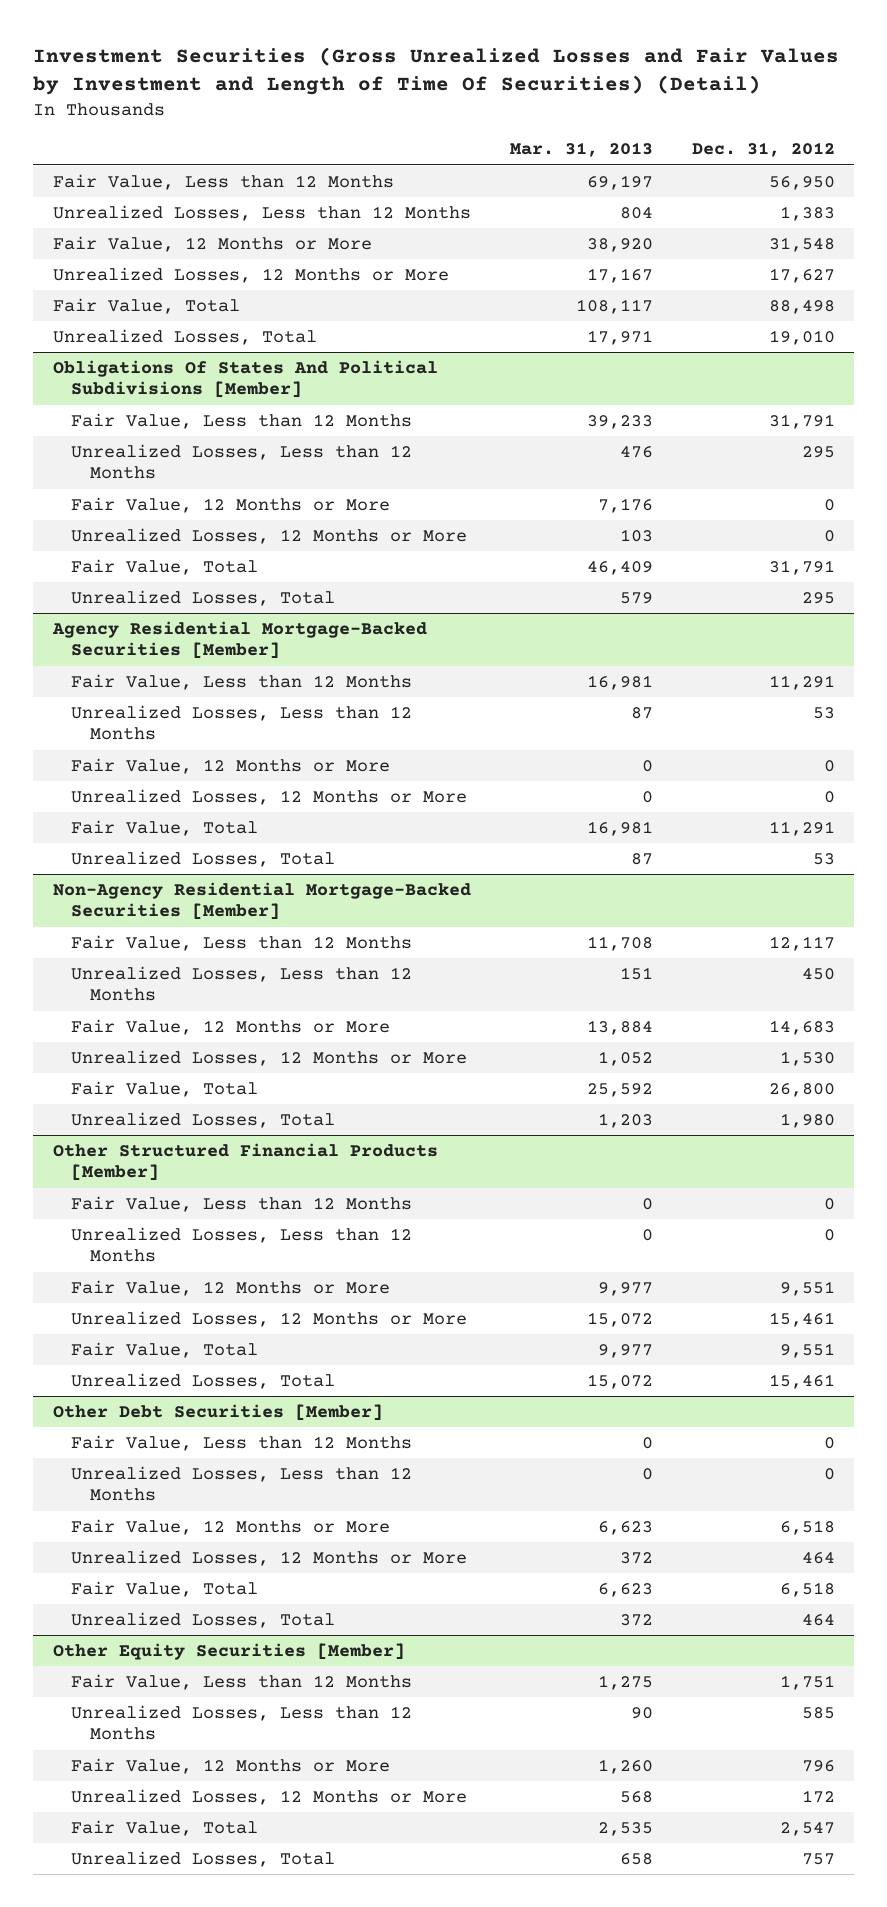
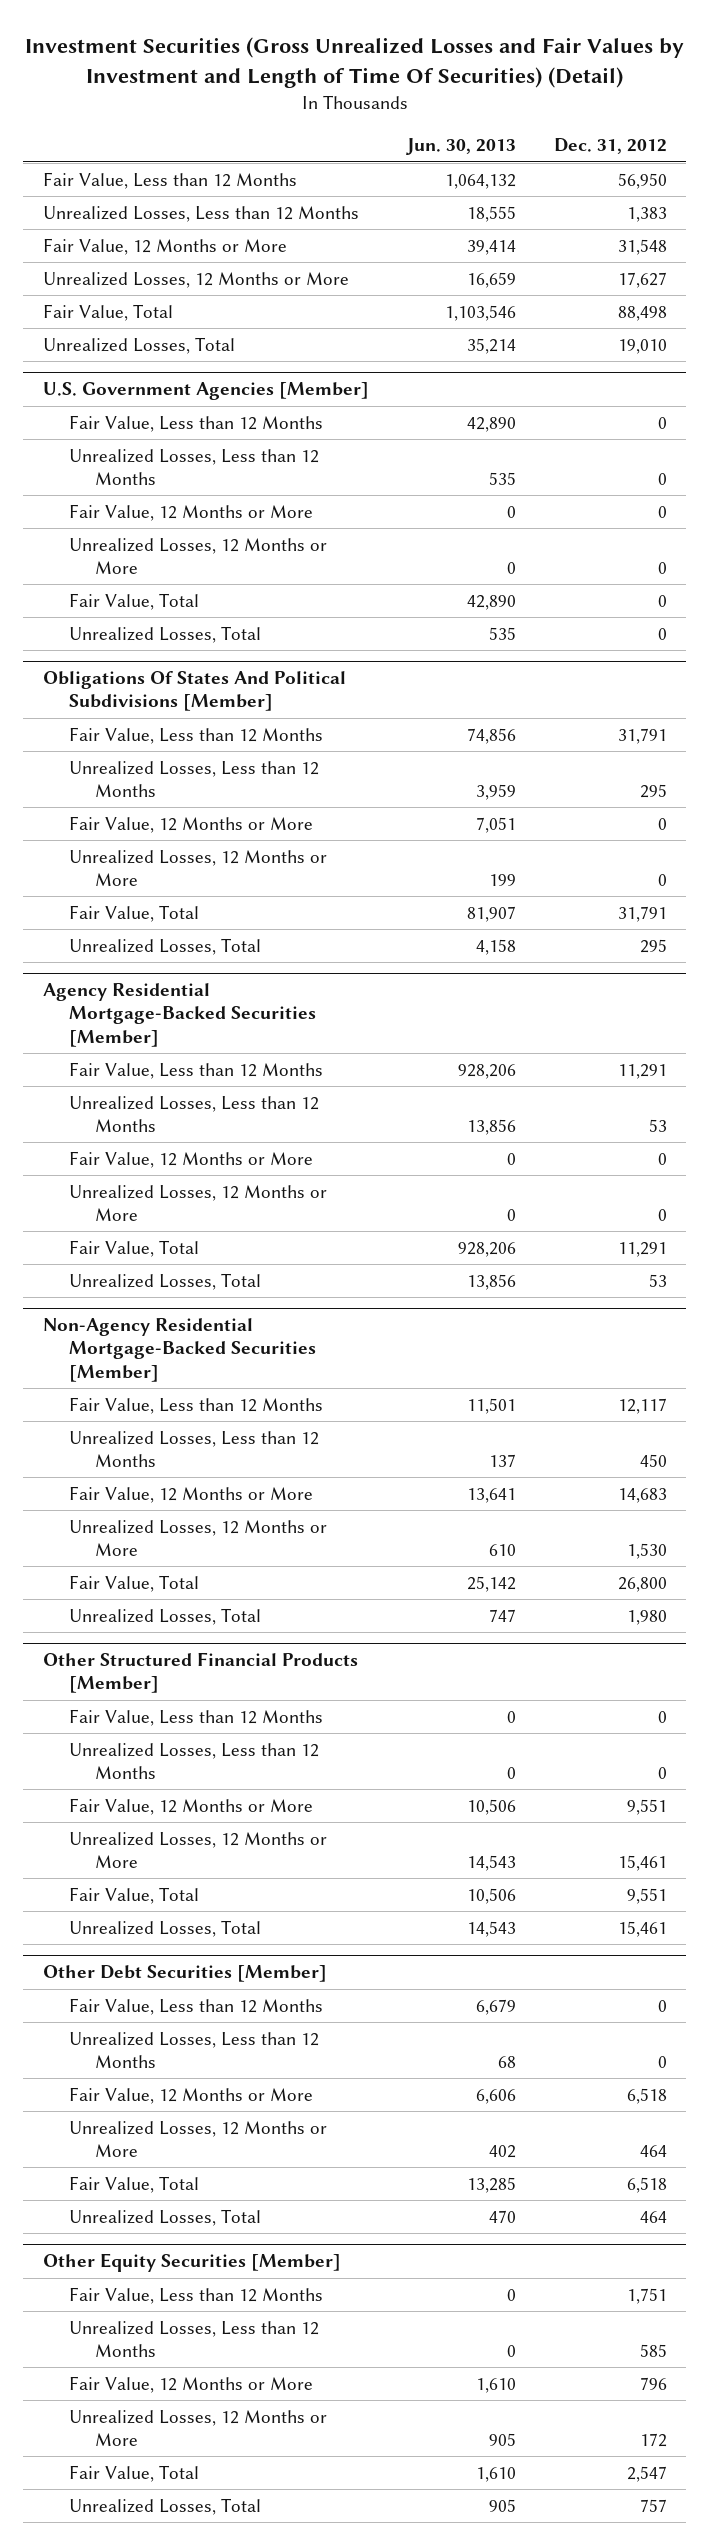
- | Mar. 31, 2013 | Dec. 31, 2012
+ | Jun. 30, 2013 | Dec. 31, 2012
+ U.S. Government Agencies [Member]
+ Fair Value, Less than 12 Months | 42,890 | 0
+ Unrealized Losses, Less than 12 Months | 535 | 0
+ Fair Value, 12 Months or More | 0 | 0
+ Unrealized Losses, 12 Months or More | 0 | 0
+ Fair Value, Total | 42,890 | 0
+ Unrealized Losses, Total | 535 | 0

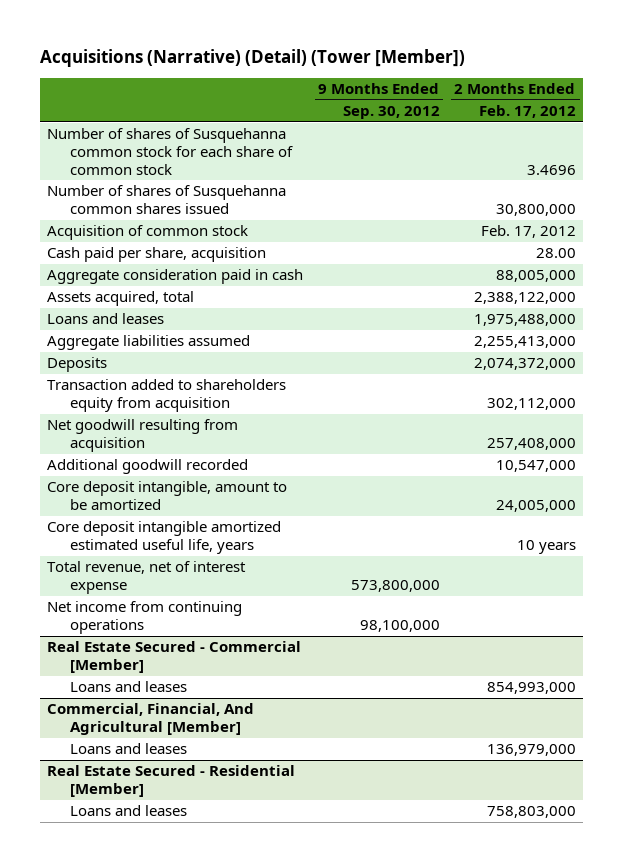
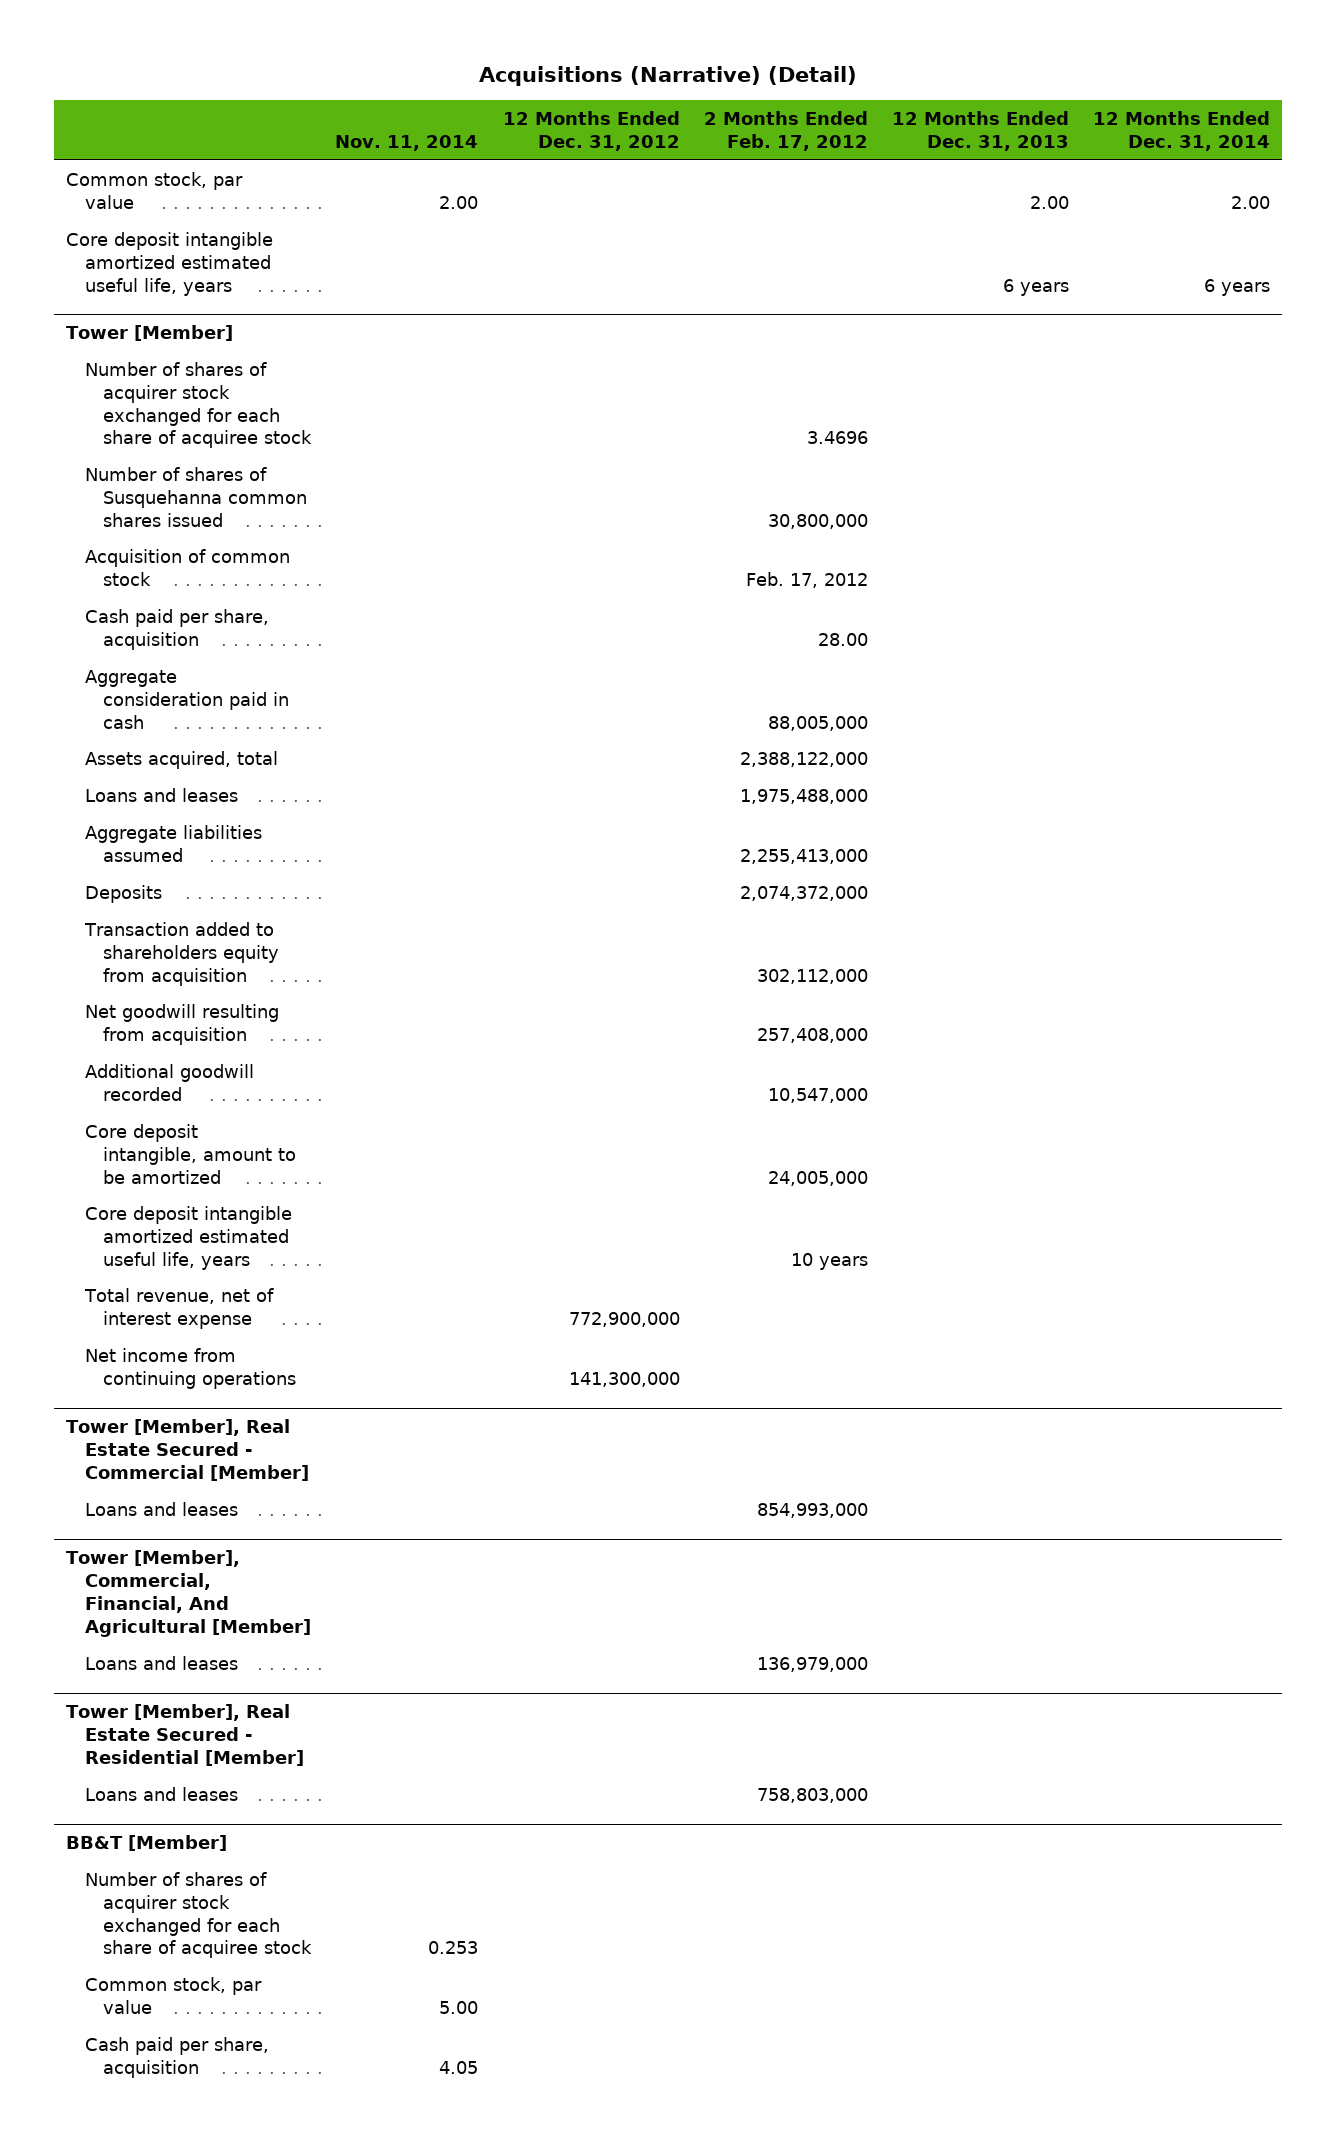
- Acquisitions (Narrative) (Detail) (Tower [Member])
+ Acquisitions (Narrative) (Detail)
- | 9 Months Ended Sep. 30, 2012 | 2 Months Ended Feb. 17, 2012
+ | Nov. 11, 2014 | 12 Months Ended Dec. 31, 2012 | 2 Months Ended Feb. 17, 2012 | 12 Months Ended Dec. 31, 2013 | 12 Months Ended Dec. 31, 2014
- Number of shares of Susquehanna common stock for each share of common stock | | 3.4696
+ Common stock, par value | 2.00 | | | 2.00 | 2.00
+ Core deposit intangible amortized estimated useful life, years | | | | 6 years | 6 years
+ Tower [Member]
+ Number of shares of acquirer stock exchanged for each share of acquiree stock | | | 3.4696 | |
- Real Estate Secured - Commercial [Member]
+ Tower [Member], Real Estate Secured - Commercial [Member]
- Commercial, Financial, And Agricultural [Member]
+ Tower [Member], Commercial, Financial, And Agricultural [Member]
- Real Estate Secured - Residential [Member]
+ Tower [Member], Real Estate Secured - Residential [Member]
+ BB&T [Member]
+ Number of shares of acquirer stock exchanged for each share of acquiree stock | 0.253 | | | |
+ Common stock, par value | 5.00 | | | |
+ Cash paid per share, acquisition | 4.05 | | | |

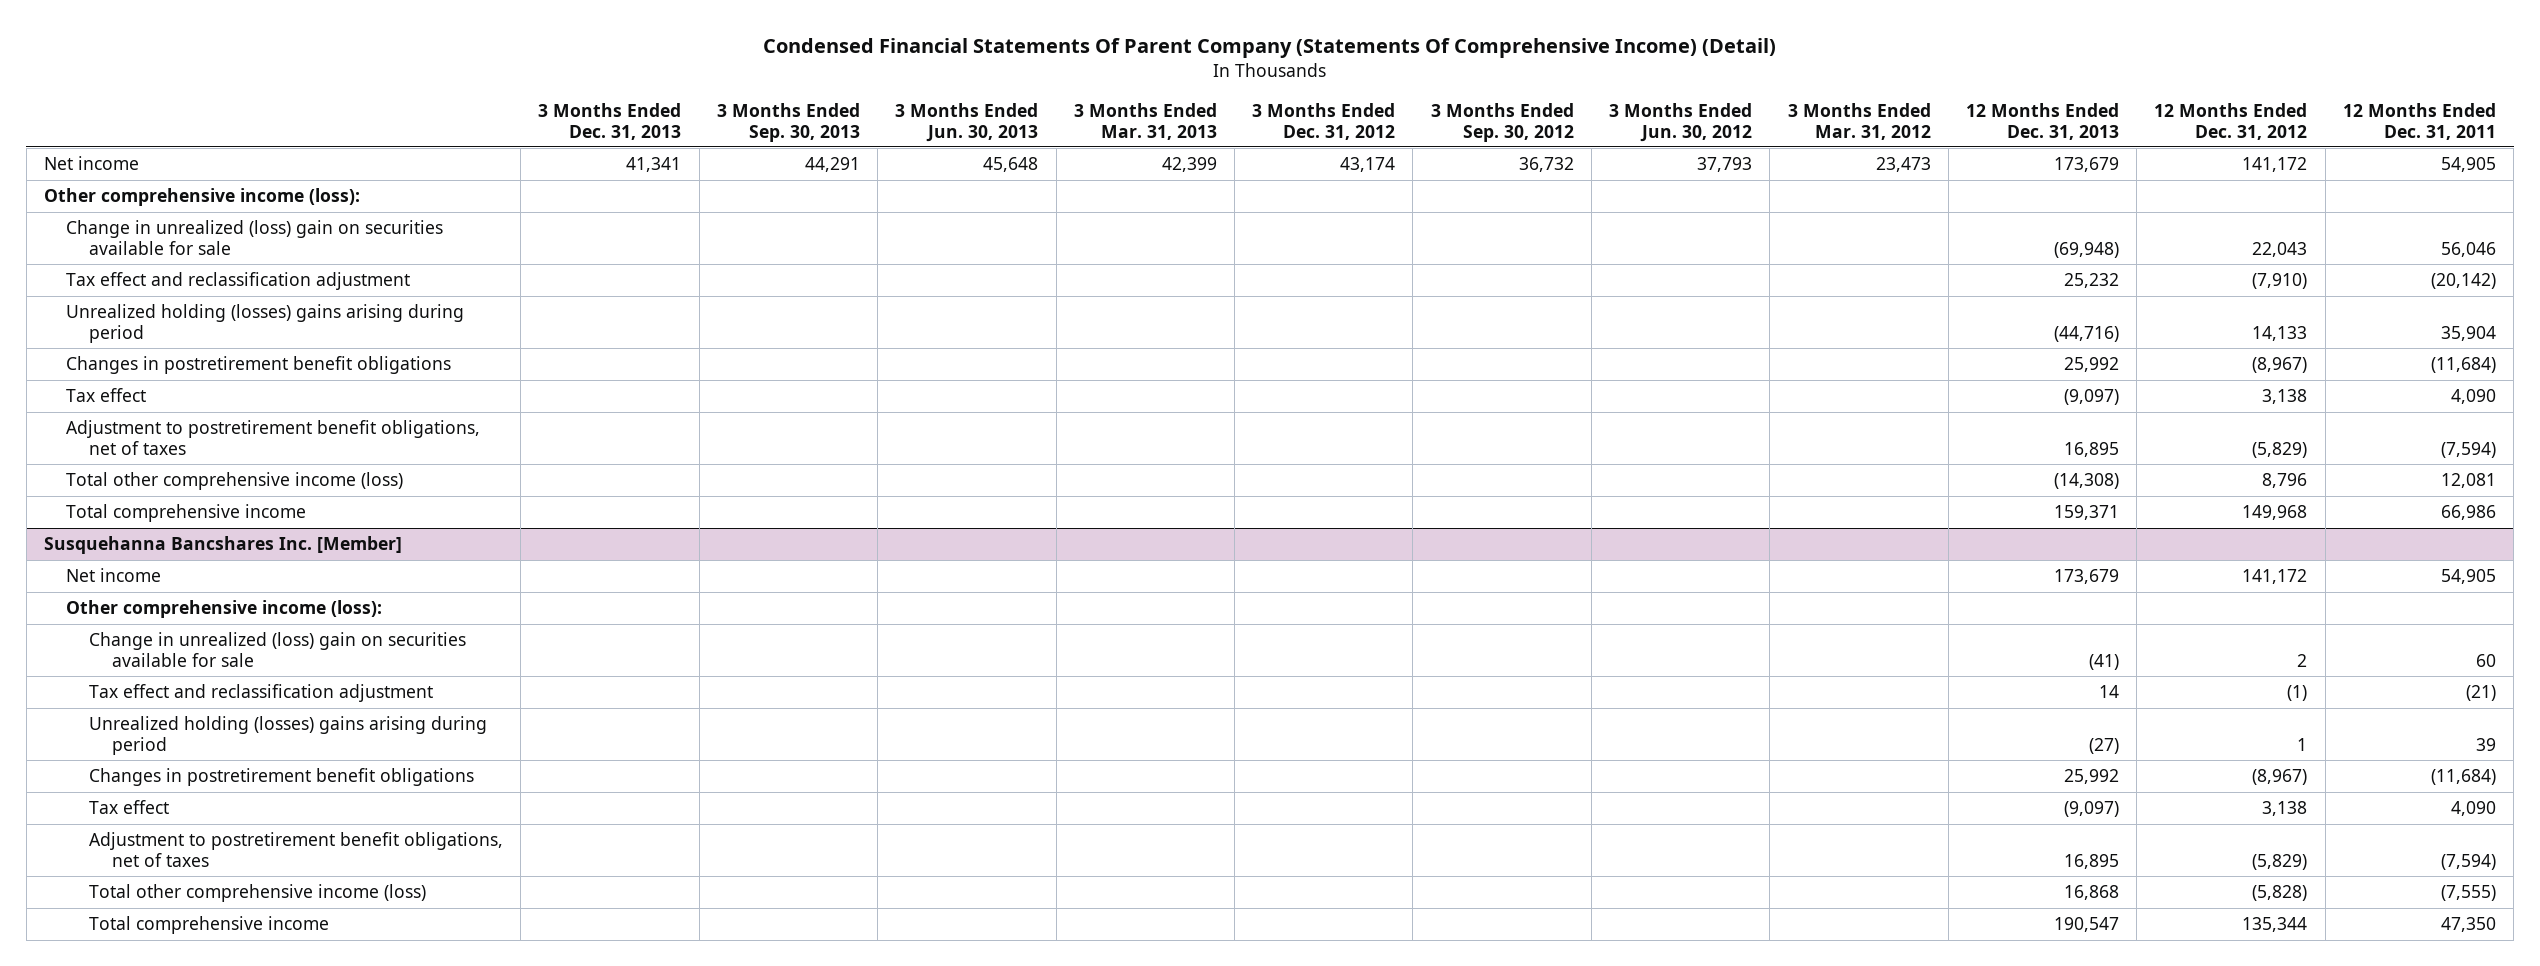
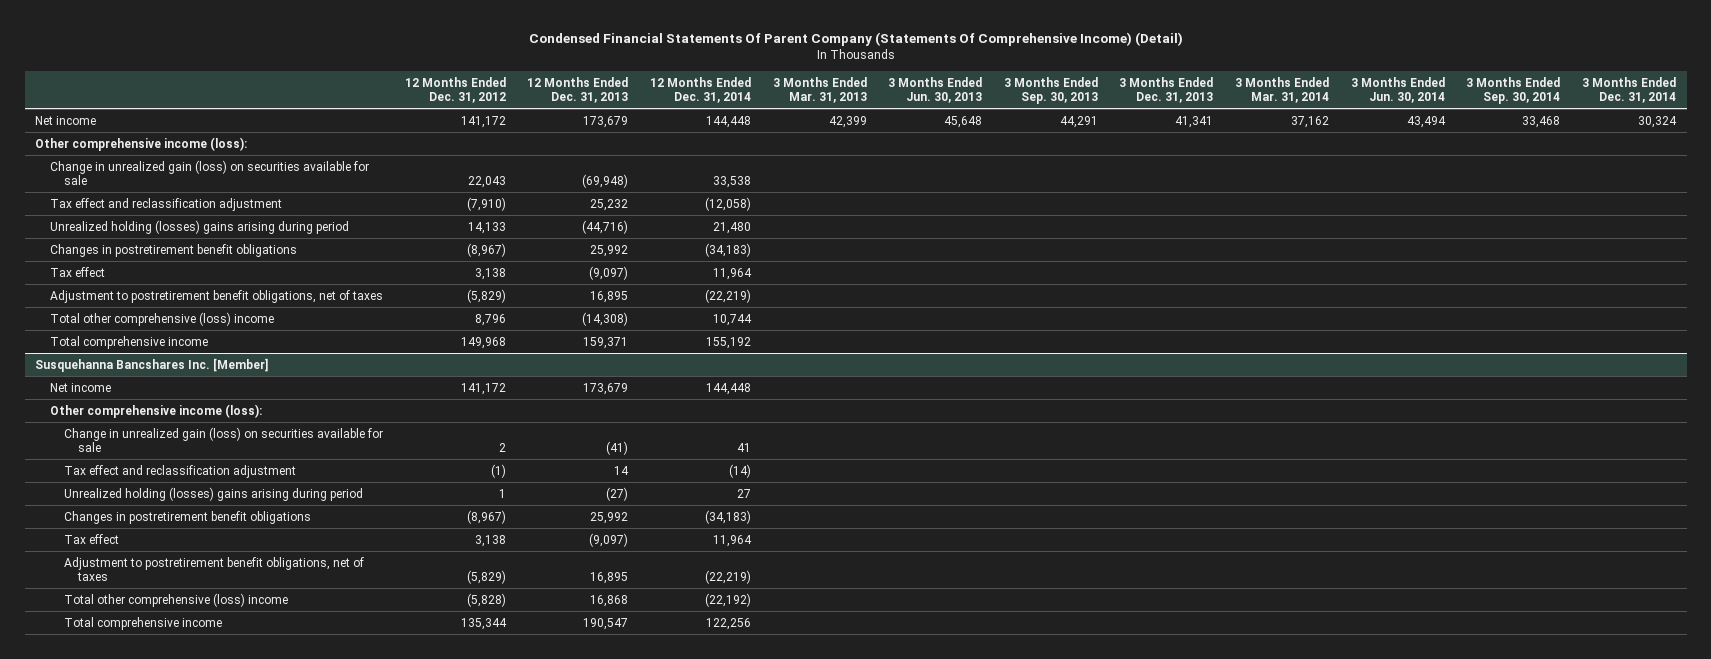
- | 3 Months Ended Dec. 31, 2013 | 3 Months Ended Sep. 30, 2013 | 3 Months Ended Jun. 30, 2013 | 3 Months Ended Mar. 31, 2013 | 3 Months Ended Dec. 31, 2012 | 3 Months Ended Sep. 30, 2012 | 3 Months Ended Jun. 30, 2012 | 3 Months Ended Mar. 31, 2012 | 12 Months Ended Dec. 31, 2013 | 12 Months Ended Dec. 31, 2012 | 12 Months Ended Dec. 31, 2011
+ | 12 Months Ended Dec. 31, 2012 | 12 Months Ended Dec. 31, 2013 | 12 Months Ended Dec. 31, 2014 | 3 Months Ended Mar. 31, 2013 | 3 Months Ended Jun. 30, 2013 | 3 Months Ended Sep. 30, 2013 | 3 Months Ended Dec. 31, 2013 | 3 Months Ended Mar. 31, 2014 | 3 Months Ended Jun. 30, 2014 | 3 Months Ended Sep. 30, 2014 | 3 Months Ended Dec. 31, 2014
- Change in unrealized (loss) gain on securities available for sale | | | | | | | | | (69,948) | 22,043 | 56,046
+ Change in unrealized gain (loss) on securities available for sale | 22,043 | (69,948) | 33,538 | | | | | | | |
- Total other comprehensive income (loss) | | | | | | | | | (14,308) | 8,796 | 12,081
+ Total other comprehensive (loss) income | 8,796 | (14,308) | 10,744 | | | | | | | |
@ Susquehanna Bancshares Inc. [Member]
- Change in unrealized (loss) gain on securities available for sale | | | | | | | | | (41) | 2 | 60
+ Change in unrealized gain (loss) on securities available for sale | 2 | (41) | 41 | | | | | | | |
- Total other comprehensive income (loss) | | | | | | | | | 16,868 | (5,828) | (7,555)
+ Total other comprehensive (loss) income | (5,828) | 16,868 | (22,192) | | | | | | | |

